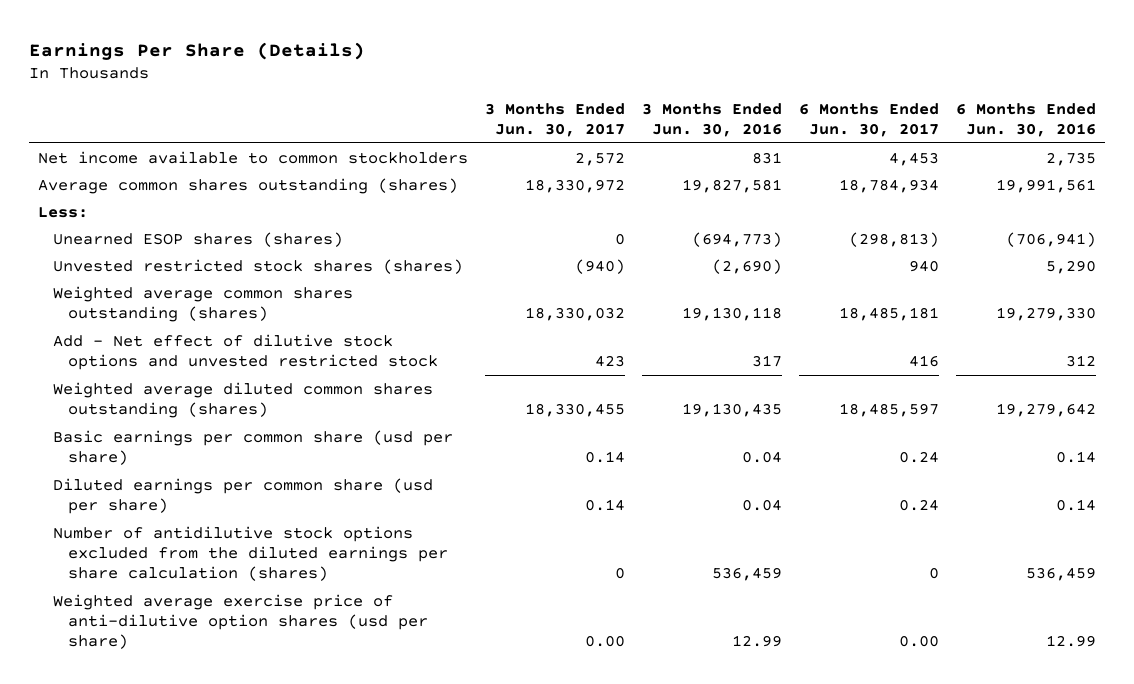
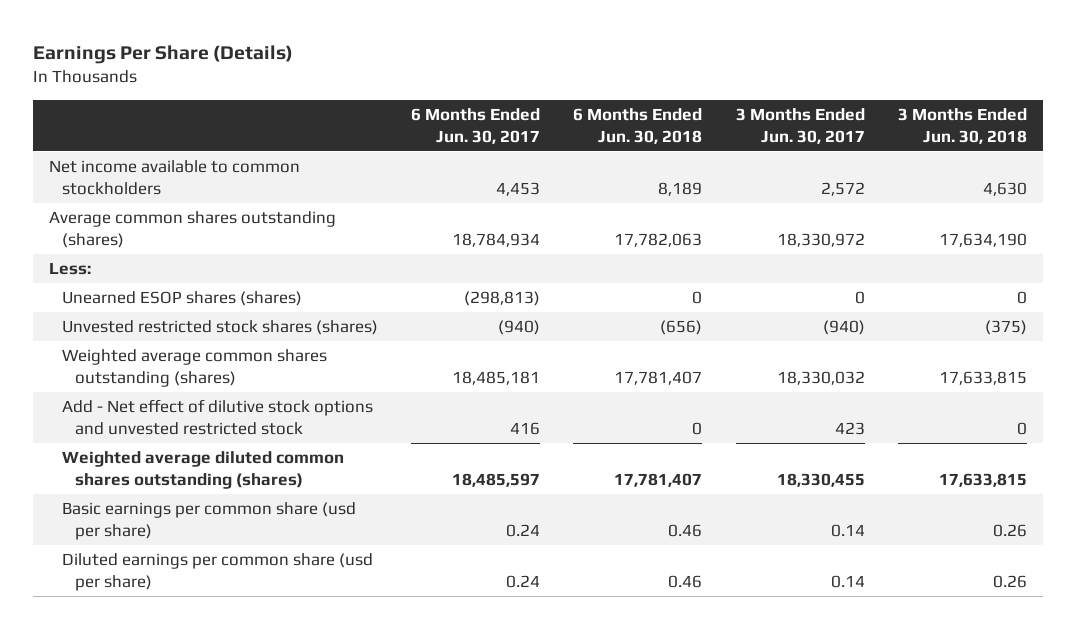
- | 3 Months Ended Jun. 30, 2017 | 3 Months Ended Jun. 30, 2016 | 6 Months Ended Jun. 30, 2017 | 6 Months Ended Jun. 30, 2016
+ | 6 Months Ended Jun. 30, 2017 | 6 Months Ended Jun. 30, 2018 | 3 Months Ended Jun. 30, 2017 | 3 Months Ended Jun. 30, 2018
- Unvested restricted stock shares (shares) | (940) | (2,690) | 940 | 5,290
+ Unvested restricted stock shares (shares) | (940) | (656) | (940) | (375)
- Number of antidilutive stock options excluded from the diluted earnings per share calculation (shares) | 0 | 536,459 | 0 | 536,459
- Weighted average exercise price of anti-dilutive option shares (usd per share) | 0.00 | 12.99 | 0.00 | 12.99

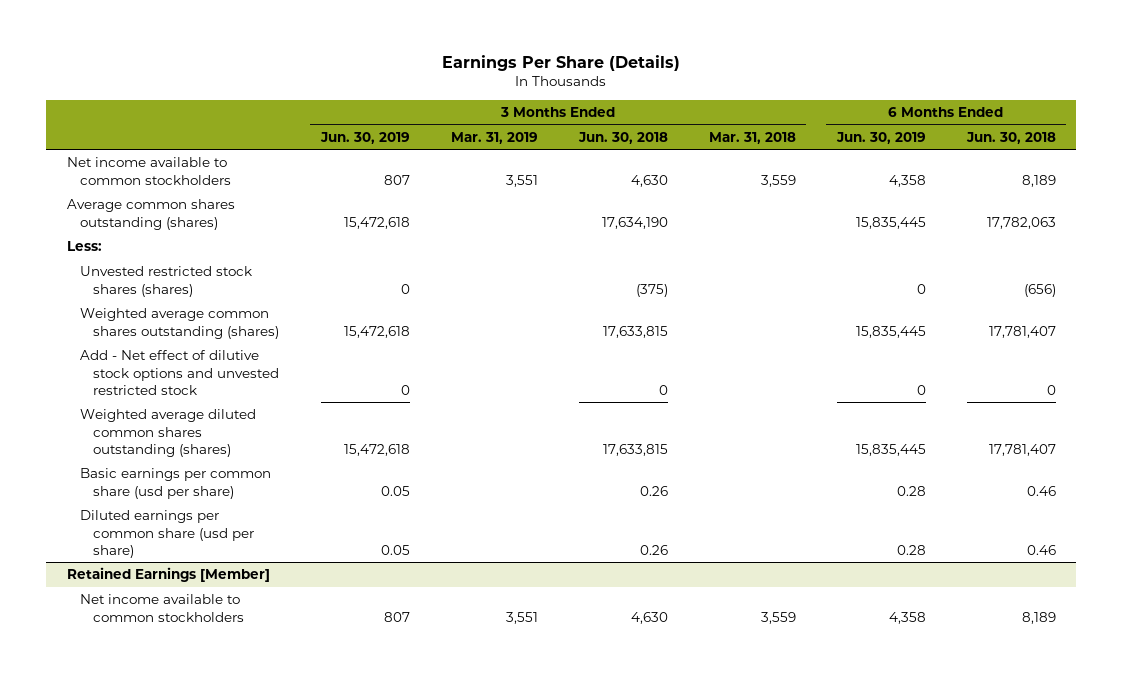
- | 6 Months Ended Jun. 30, 2017 | 6 Months Ended Jun. 30, 2018 | 3 Months Ended Jun. 30, 2017 | 3 Months Ended Jun. 30, 2018
+ | 3 Months Ended Jun. 30, 2019 | 3 Months Ended Mar. 31, 2019 | 3 Months Ended Jun. 30, 2018 | 3 Months Ended Mar. 31, 2018 | 6 Months Ended Jun. 30, 2019 | 6 Months Ended Jun. 30, 2018
- Unearned ESOP shares (shares) | (298,813) | 0 | 0 | 0
+ Retained Earnings [Member]
+ Net income available to common stockholders | 807 | 3,551 | 4,630 | 3,559 | 4,358 | 8,189

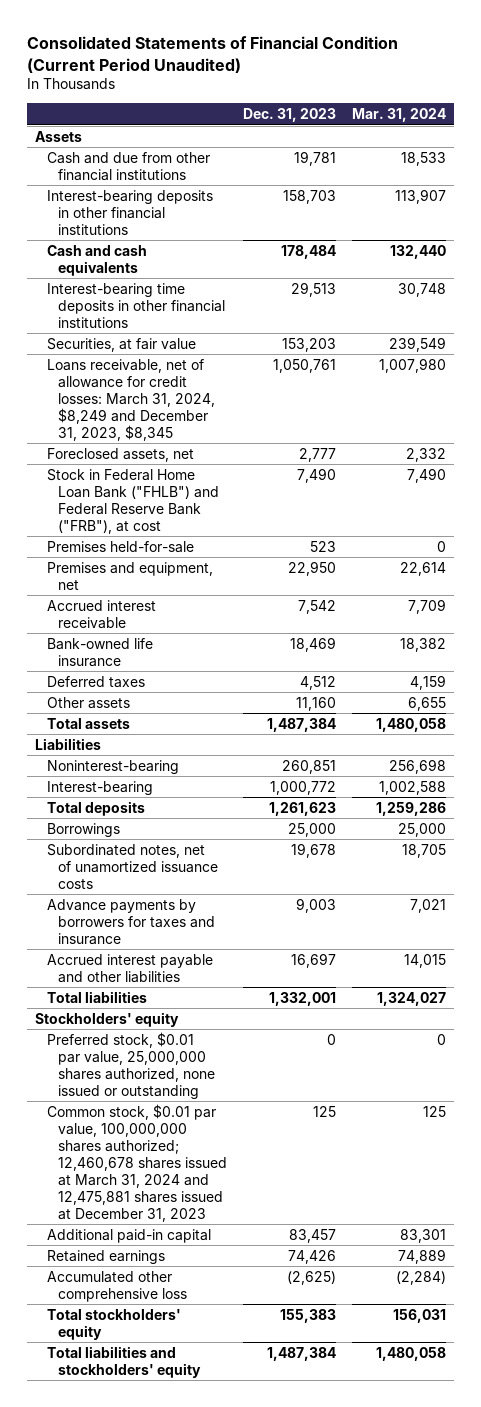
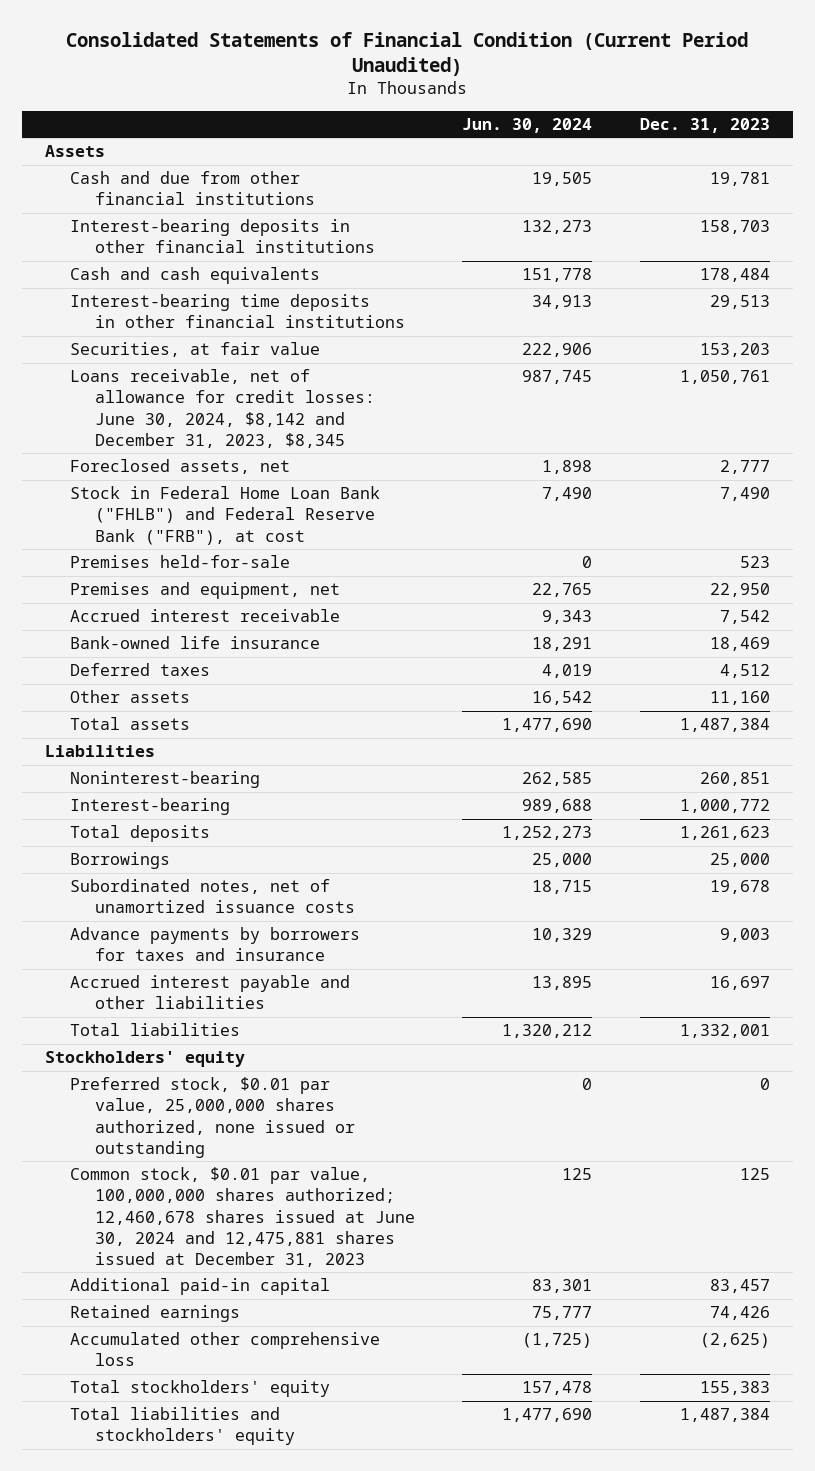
- | Dec. 31, 2023 | Mar. 31, 2024
+ | Jun. 30, 2024 | Dec. 31, 2023
- Loans receivable, net of allowance for credit losses: March 31, 2024, $8,249 and December 31, 2023, $8,345 | 1,050,761 | 1,007,980
+ Loans receivable, net of allowance for credit losses: June 30, 2024, $8,142 and December 31, 2023, $8,345 | 987,745 | 1,050,761
- Common stock, $0.01 par value, 100,000,000 shares authorized; 12,460,678 shares issued at March 31, 2024 and 12,475,881 shares issued at December 31, 2023 | 125 | 125
+ Common stock, $0.01 par value, 100,000,000 shares authorized; 12,460,678 shares issued at June 30, 2024 and 12,475,881 shares issued at December 31, 2023 | 125 | 125

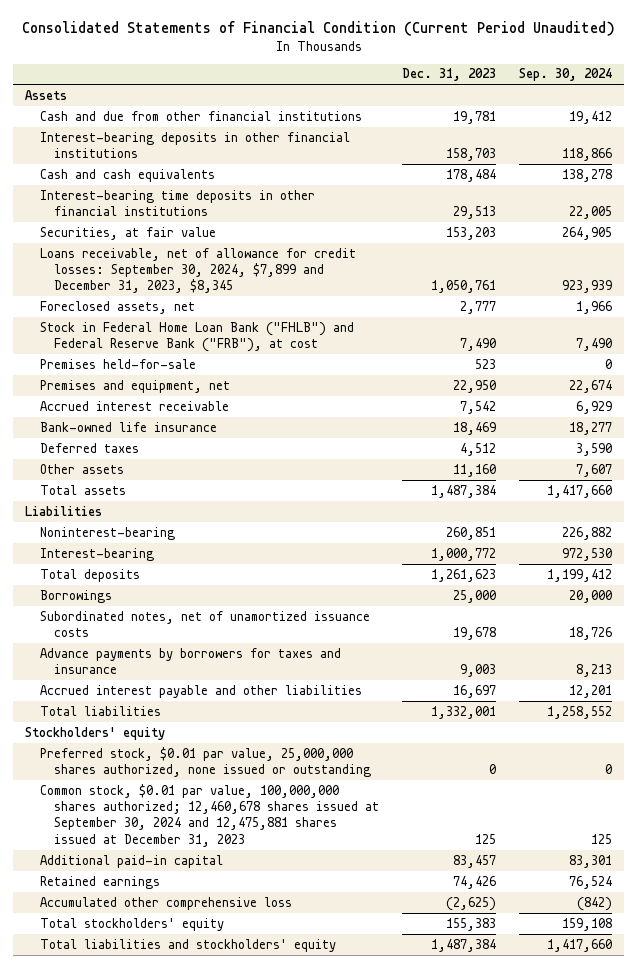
- | Jun. 30, 2024 | Dec. 31, 2023
+ | Dec. 31, 2023 | Sep. 30, 2024
- Loans receivable, net of allowance for credit losses: June 30, 2024, $8,142 and December 31, 2023, $8,345 | 987,745 | 1,050,761
+ Loans receivable, net of allowance for credit losses: September 30, 2024, $7,899 and December 31, 2023, $8,345 | 1,050,761 | 923,939
- Common stock, $0.01 par value, 100,000,000 shares authorized; 12,460,678 shares issued at June 30, 2024 and 12,475,881 shares issued at December 31, 2023 | 125 | 125
+ Common stock, $0.01 par value, 100,000,000 shares authorized; 12,460,678 shares issued at September 30, 2024 and 12,475,881 shares issued at December 31, 2023 | 125 | 125

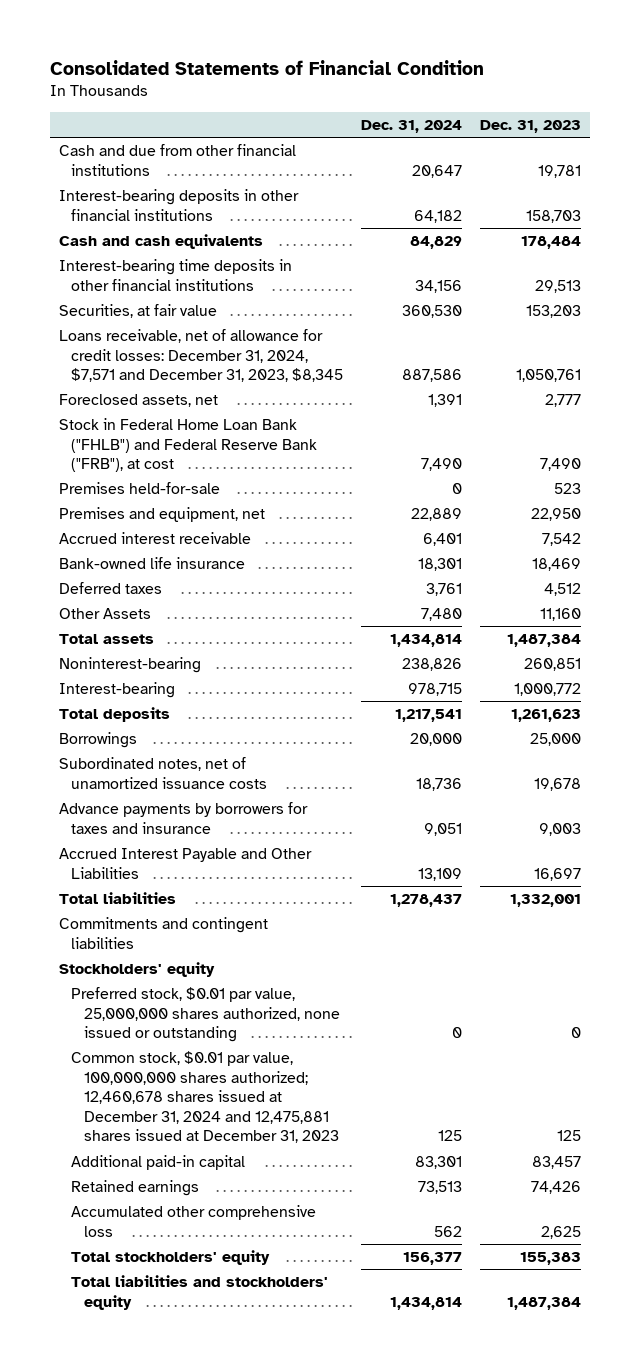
- Consolidated Statements of Financial Condition (Current Period Unaudited)
+ Consolidated Statements of Financial Condition
- | Dec. 31, 2023 | Sep. 30, 2024
+ | Dec. 31, 2024 | Dec. 31, 2023
- Assets
- Loans receivable, net of allowance for credit losses: September 30, 2024, $7,899 and December 31, 2023, $8,345 | 1,050,761 | 923,939
+ Loans receivable, net of allowance for credit losses: December 31, 2024, $7,571 and December 31, 2023, $8,345 | 887,586 | 1,050,761
- Other assets | 11,160 | 7,607
+ Other Assets | 7,480 | 11,160
- Liabilities
- Accrued interest payable and other liabilities | 16,697 | 12,201
+ Accrued Interest Payable and Other Liabilities | 13,109 | 16,697
+ Commitments and contingent liabilities
- Common stock, $0.01 par value, 100,000,000 shares authorized; 12,460,678 shares issued at September 30, 2024 and 12,475,881 shares issued at December 31, 2023 | 125 | 125
+ Common stock, $0.01 par value, 100,000,000 shares authorized; 12,460,678 shares issued at December 31, 2024 and 12,475,881 shares issued at December 31, 2023 | 125 | 125
- Accumulated other comprehensive loss | (2,625) | (842)
+ Accumulated other comprehensive loss | 562 | 2,625

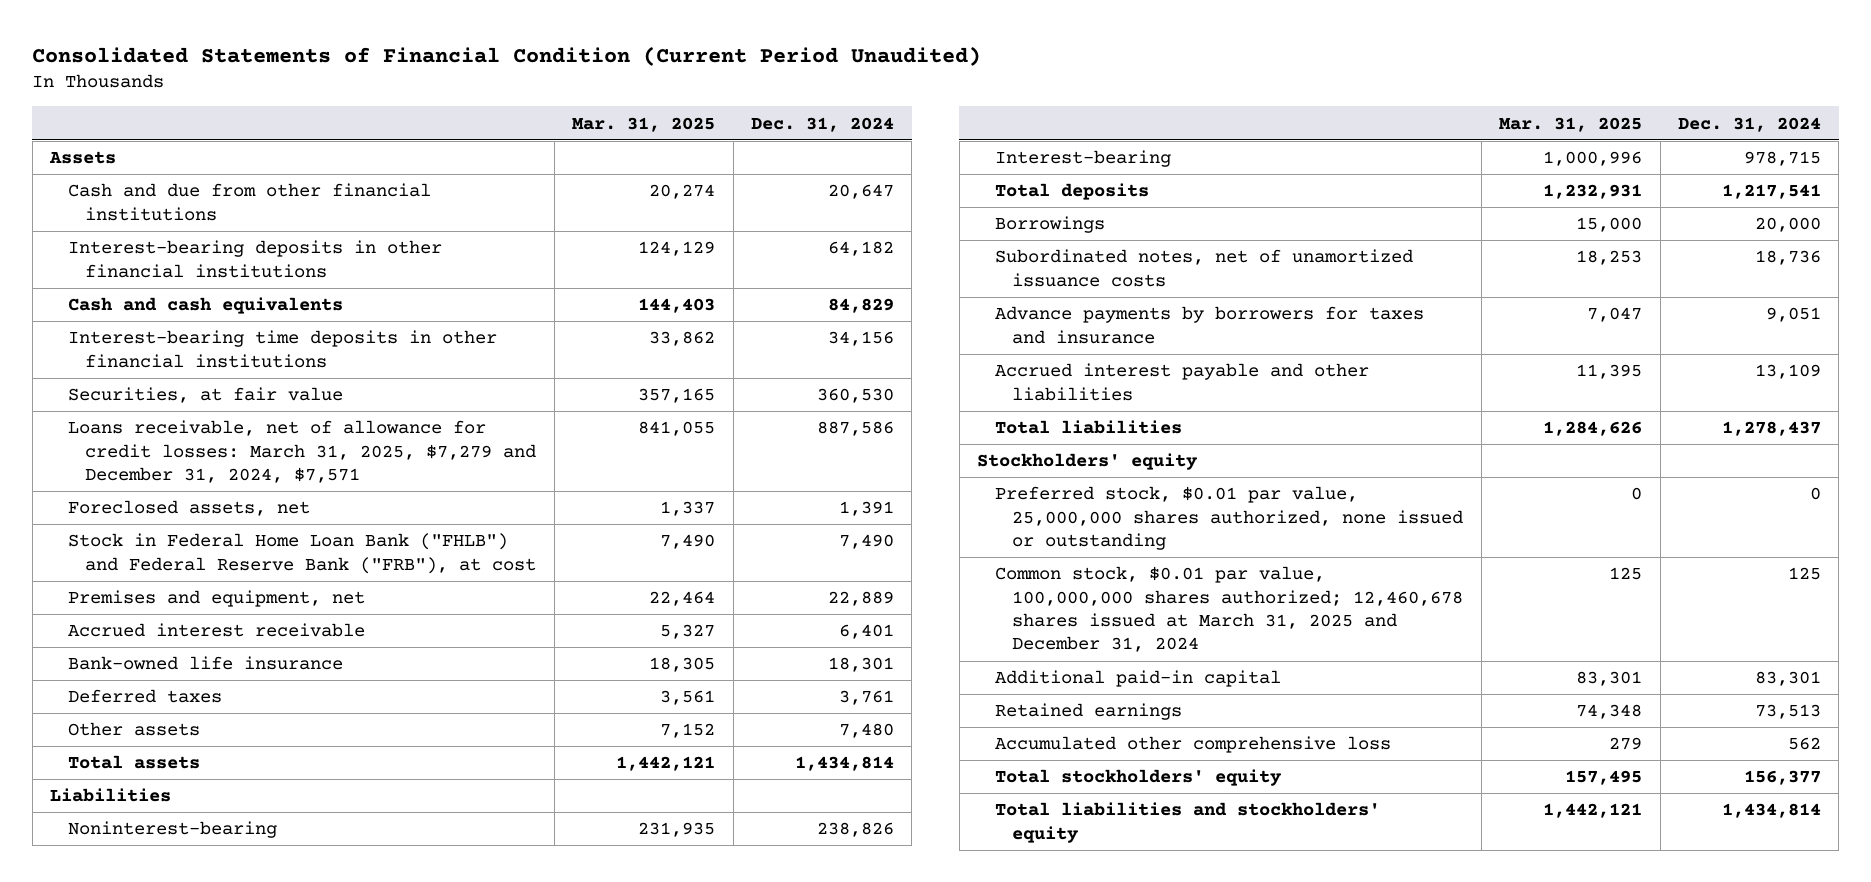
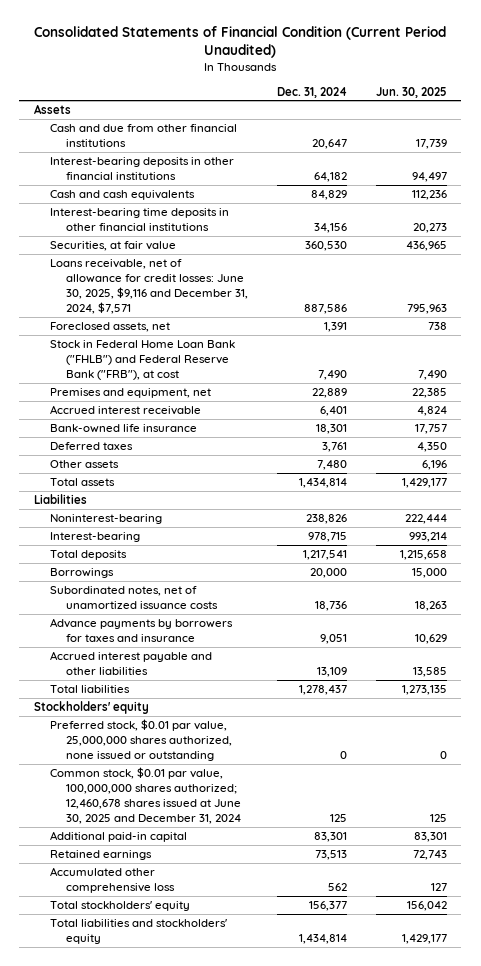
- | Mar. 31, 2025 | Dec. 31, 2024
+ | Dec. 31, 2024 | Jun. 30, 2025
- Loans receivable, net of allowance for credit losses: March 31, 2025, $7,279 and December 31, 2024, $7,571 | 841,055 | 887,586
+ Loans receivable, net of allowance for credit losses: June 30, 2025, $9,116 and December 31, 2024, $7,571 | 887,586 | 795,963
- Common stock, $0.01 par value, 100,000,000 shares authorized; 12,460,678 shares issued at March 31, 2025 and December 31, 2024 | 125 | 125
+ Common stock, $0.01 par value, 100,000,000 shares authorized; 12,460,678 shares issued at June 30, 2025 and December 31, 2024 | 125 | 125

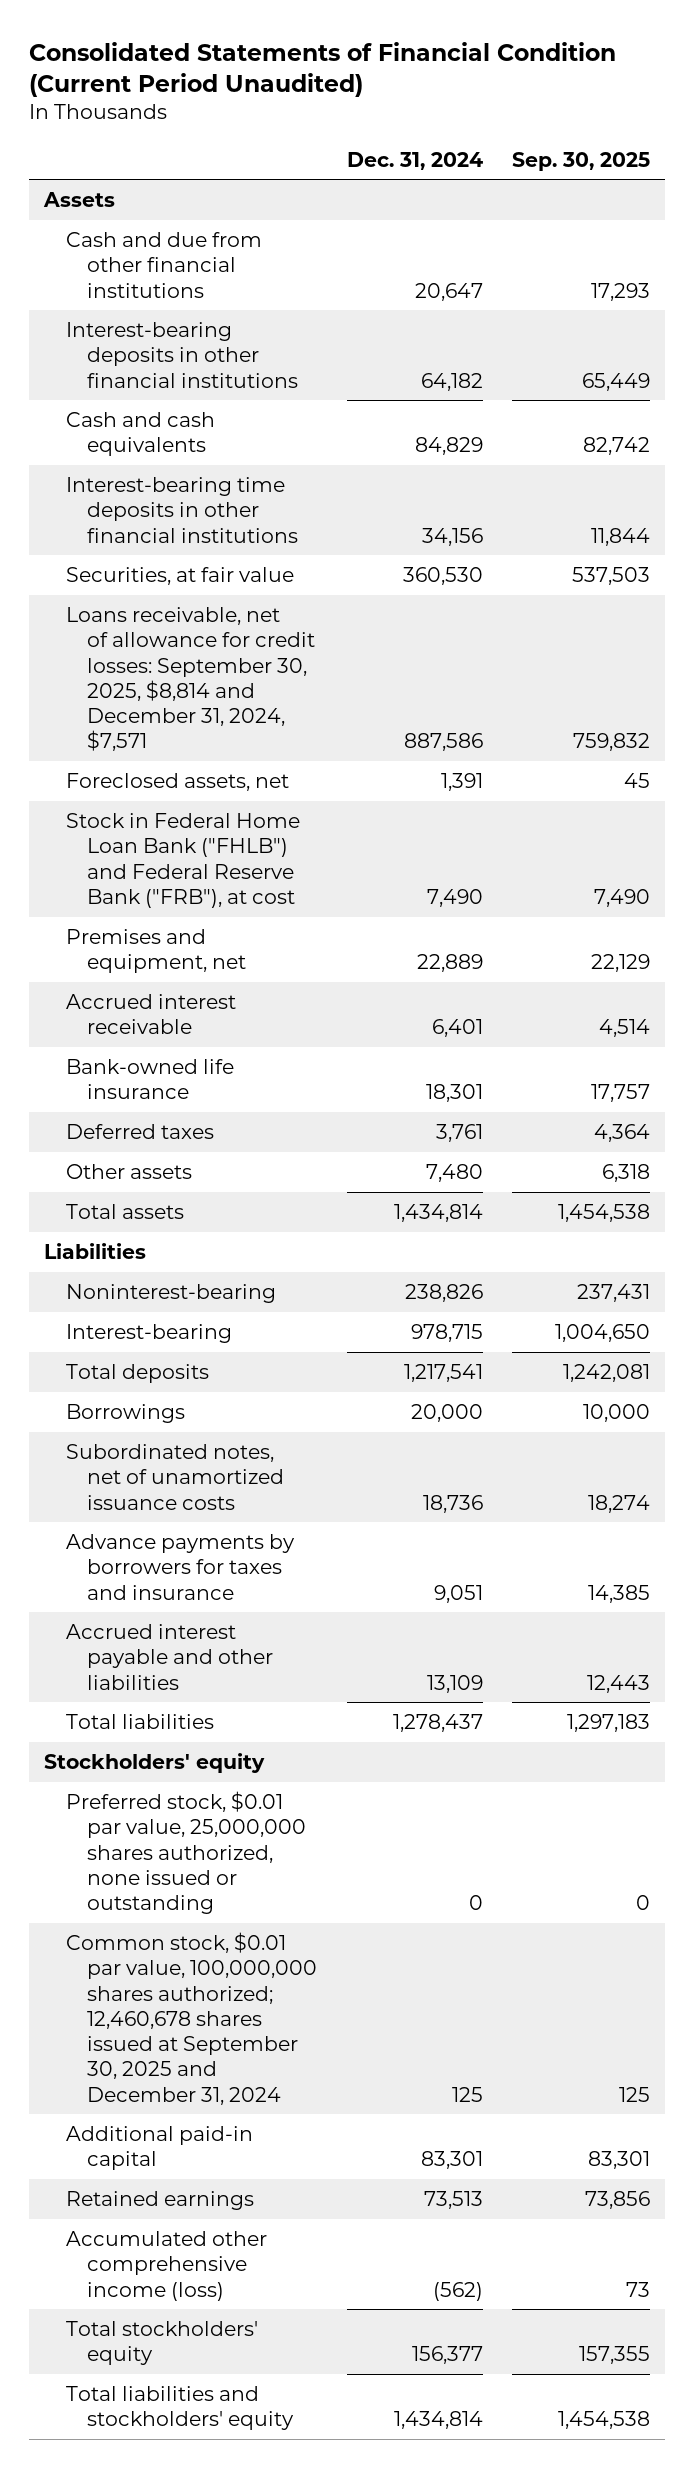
- | Dec. 31, 2024 | Jun. 30, 2025
+ | Dec. 31, 2024 | Sep. 30, 2025
- Loans receivable, net of allowance for credit losses: June 30, 2025, $9,116 and December 31, 2024, $7,571 | 887,586 | 795,963
+ Loans receivable, net of allowance for credit losses: September 30, 2025, $8,814 and December 31, 2024, $7,571 | 887,586 | 759,832
- Common stock, $0.01 par value, 100,000,000 shares authorized; 12,460,678 shares issued at June 30, 2025 and December 31, 2024 | 125 | 125
+ Common stock, $0.01 par value, 100,000,000 shares authorized; 12,460,678 shares issued at September 30, 2025 and December 31, 2024 | 125 | 125
- Accumulated other comprehensive loss | 562 | 127
+ Accumulated other comprehensive income (loss) | (562) | 73

